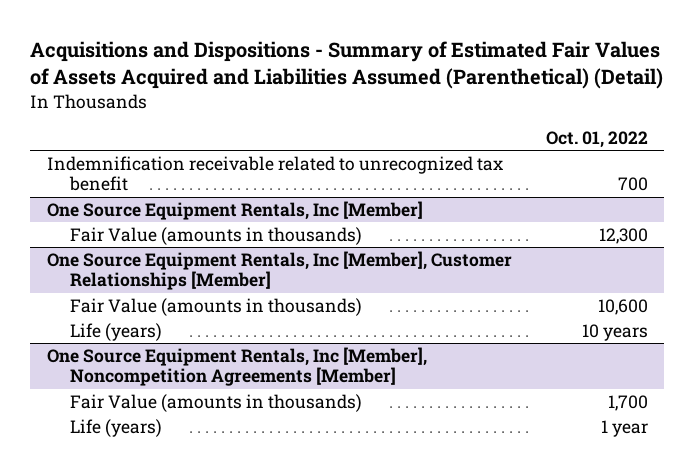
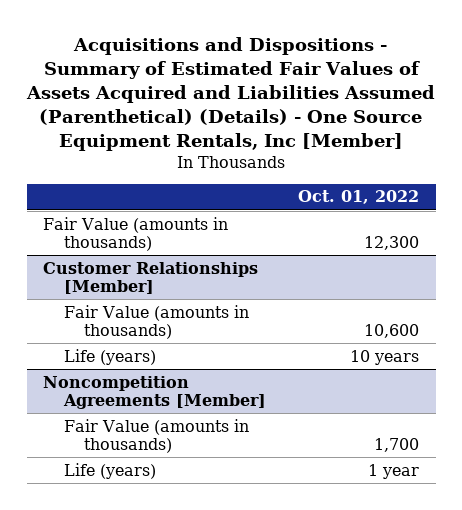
- Acquisitions and Dispositions - Summary of Estimated Fair Values of Assets Acquired and Liabilities Assumed (Parenthetical) (Detail)
+ Acquisitions and Dispositions - Summary of Estimated Fair Values of Assets Acquired and Liabilities Assumed (Parenthetical) (Details) - One Source Equipment Rentals, Inc [Member]
- Indemnification receivable related to unrecognized tax benefit | 700
- One Source Equipment Rentals, Inc [Member]
- One Source Equipment Rentals, Inc [Member], Customer Relationships [Member]
+ Customer Relationships [Member]
- One Source Equipment Rentals, Inc [Member], Noncompetition Agreements [Member]
+ Noncompetition Agreements [Member]

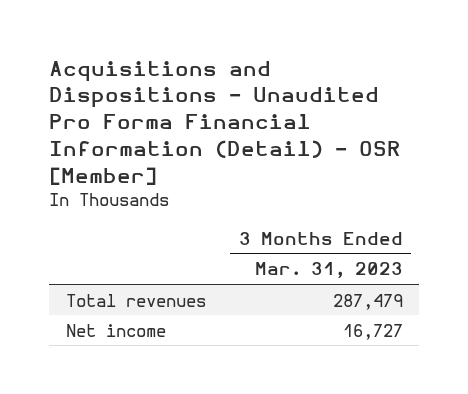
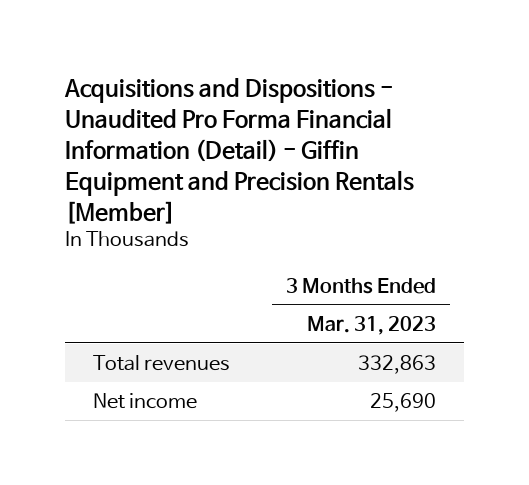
- Acquisitions and Dispositions - Unaudited Pro Forma Financial Information (Detail) - OSR [Member]
+ Acquisitions and Dispositions - Unaudited Pro Forma Financial Information (Detail) - Giffin Equipment and Precision Rentals [Member]
- Total revenues | 287,479
- Net income | 16,727
+ Total revenues | 332,863
+ Net income | 25,690

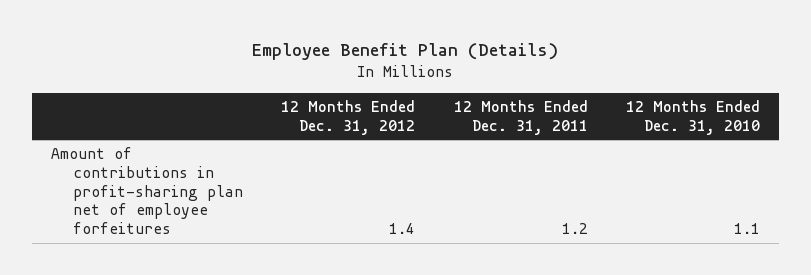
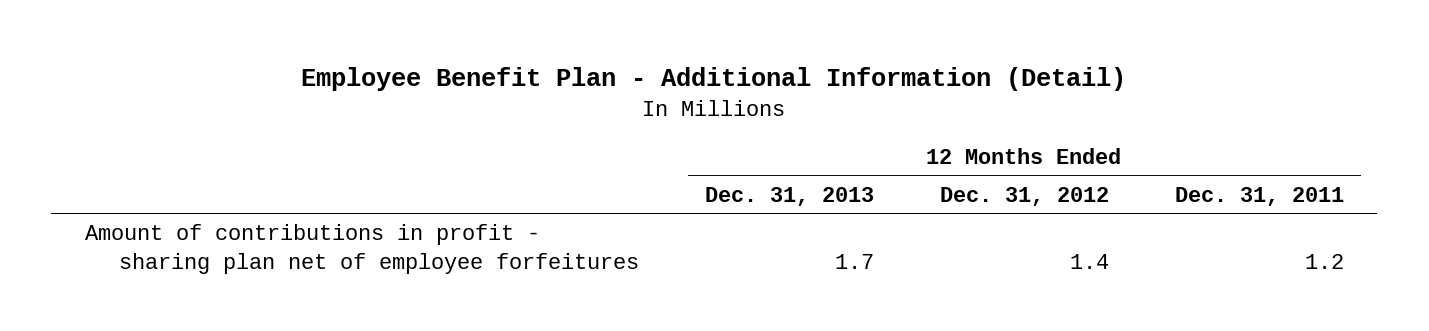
- Employee Benefit Plan (Details)
+ Employee Benefit Plan - Additional Information (Detail)
- | 12 Months Ended Dec. 31, 2012 | 12 Months Ended Dec. 31, 2011 | 12 Months Ended Dec. 31, 2010
+ | 12 Months Ended Dec. 31, 2013 | 12 Months Ended Dec. 31, 2012 | 12 Months Ended Dec. 31, 2011
- Amount of contributions in profit-sharing plan net of employee forfeitures | 1.4 | 1.2 | 1.1
+ Amount of contributions in profit - sharing plan net of employee forfeitures | 1.7 | 1.4 | 1.2

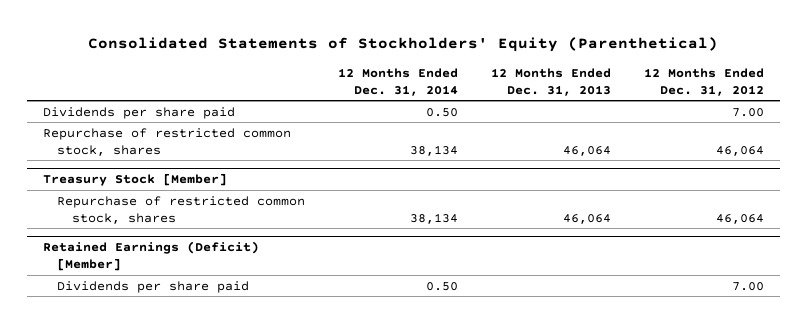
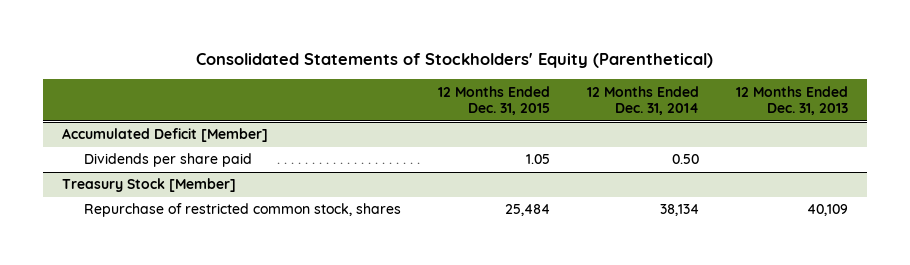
- | 12 Months Ended Dec. 31, 2014 | 12 Months Ended Dec. 31, 2013 | 12 Months Ended Dec. 31, 2012
+ | 12 Months Ended Dec. 31, 2015 | 12 Months Ended Dec. 31, 2014 | 12 Months Ended Dec. 31, 2013
+ Accumulated Deficit [Member]
- Repurchase of restricted common stock, shares | 38,134 | 46,064 | 46,064
@ Treasury Stock [Member]
- Repurchase of restricted common stock, shares | 38,134 | 46,064 | 46,064
- Retained Earnings (Deficit) [Member]
- Dividends per share paid | 0.50 | | 7.00
@ Treasury Stock [Member]
+ Repurchase of restricted common stock, shares | 25,484 | 38,134 | 40,109

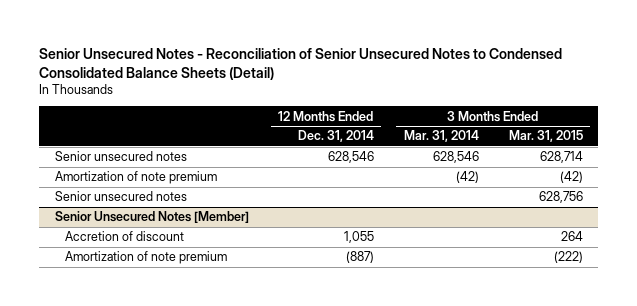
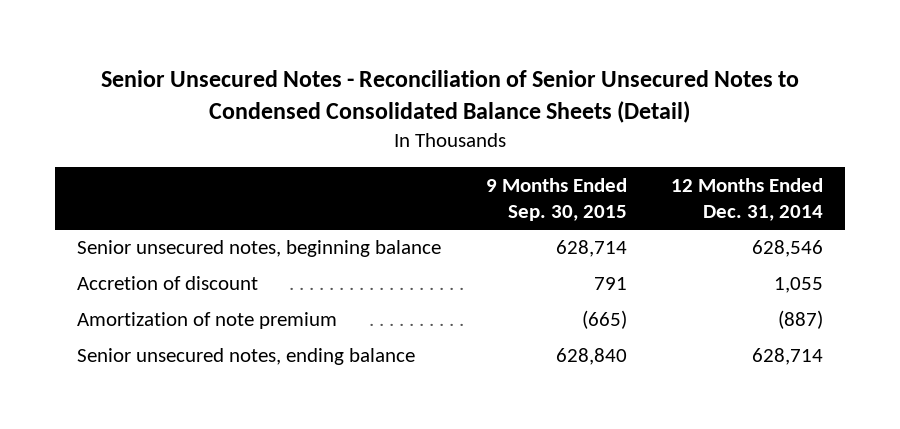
- | 12 Months Ended Dec. 31, 2014 | 3 Months Ended Mar. 31, 2014 | 3 Months Ended Mar. 31, 2015
+ | 9 Months Ended Sep. 30, 2015 | 12 Months Ended Dec. 31, 2014
- Senior unsecured notes | 628,546 | 628,546 | 628,714
- Amortization of note premium | | (42) | (42)
- Senior unsecured notes | | | 628,756
- Senior Unsecured Notes [Member]
+ Senior unsecured notes, beginning balance | 628,714 | 628,546
+ Senior unsecured notes, ending balance | 628,840 | 628,714

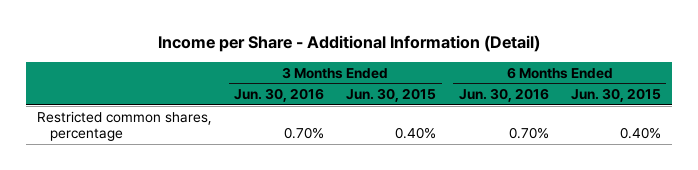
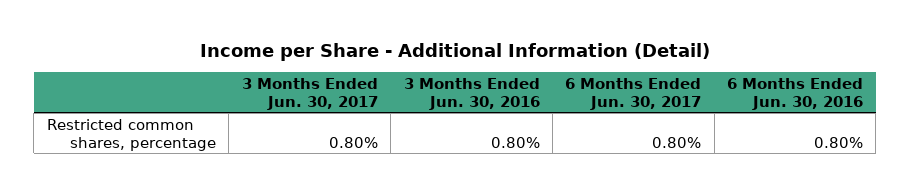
- | 3 Months Ended Jun. 30, 2016 | 3 Months Ended Jun. 30, 2015 | 6 Months Ended Jun. 30, 2016 | 6 Months Ended Jun. 30, 2015
+ | 3 Months Ended Jun. 30, 2017 | 3 Months Ended Jun. 30, 2016 | 6 Months Ended Jun. 30, 2017 | 6 Months Ended Jun. 30, 2016
- Restricted common shares, percentage | 0.70% | 0.40% | 0.70% | 0.40%
+ Restricted common shares, percentage | 0.80% | 0.80% | 0.80% | 0.80%

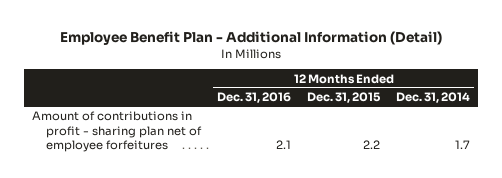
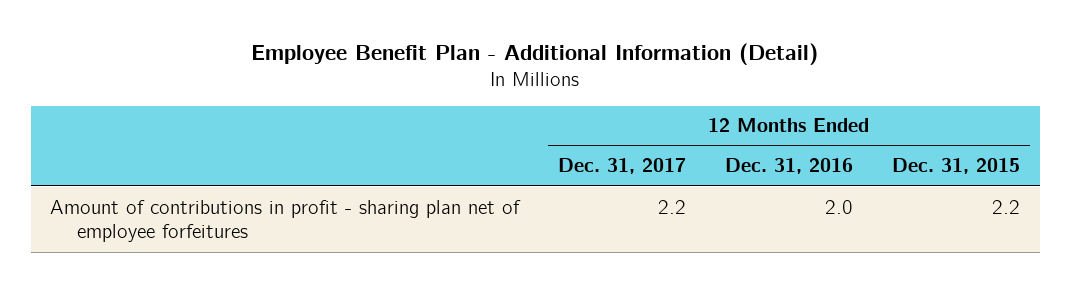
- | 12 Months Ended Dec. 31, 2016 | 12 Months Ended Dec. 31, 2015 | 12 Months Ended Dec. 31, 2014
+ | 12 Months Ended Dec. 31, 2017 | 12 Months Ended Dec. 31, 2016 | 12 Months Ended Dec. 31, 2015
- Amount of contributions in profit - sharing plan net of employee forfeitures | 2.1 | 2.2 | 1.7
+ Amount of contributions in profit - sharing plan net of employee forfeitures | 2.2 | 2.0 | 2.2

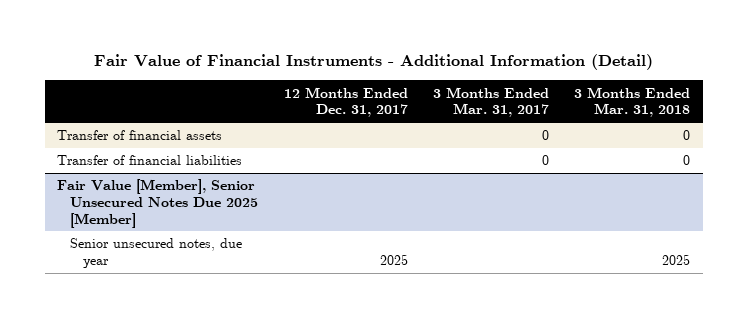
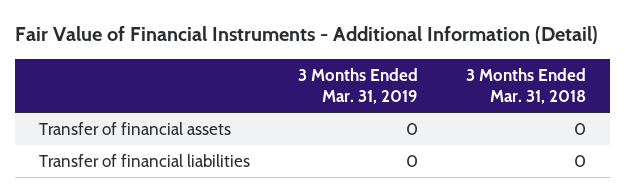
- | 12 Months Ended Dec. 31, 2017 | 3 Months Ended Mar. 31, 2017 | 3 Months Ended Mar. 31, 2018
+ | 3 Months Ended Mar. 31, 2019 | 3 Months Ended Mar. 31, 2018
- Fair Value [Member], Senior Unsecured Notes Due 2025 [Member]
- Senior unsecured notes, due year | 2025 | | 2025

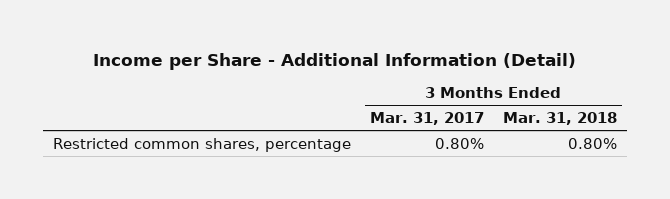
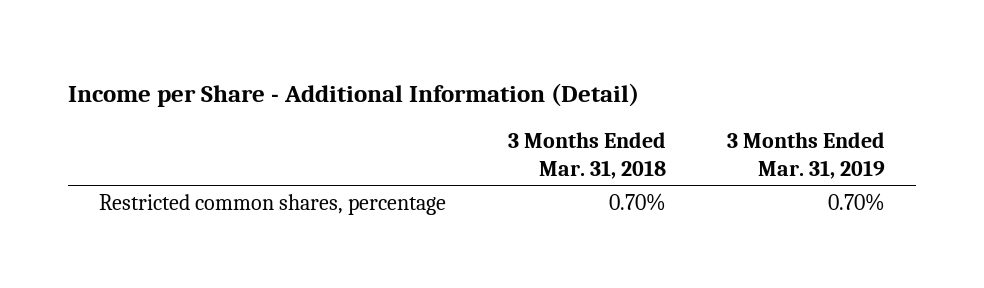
- | 3 Months Ended Mar. 31, 2017 | 3 Months Ended Mar. 31, 2018
+ | 3 Months Ended Mar. 31, 2018 | 3 Months Ended Mar. 31, 2019
- Restricted common shares, percentage | 0.80% | 0.80%
+ Restricted common shares, percentage | 0.70% | 0.70%

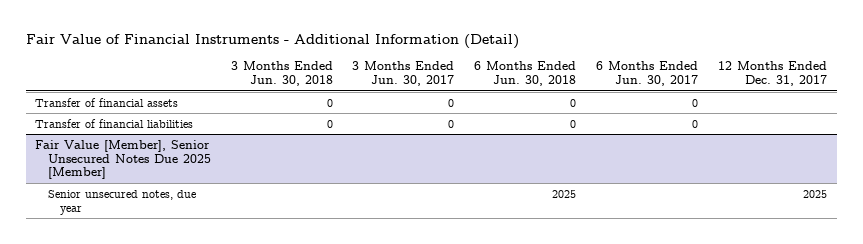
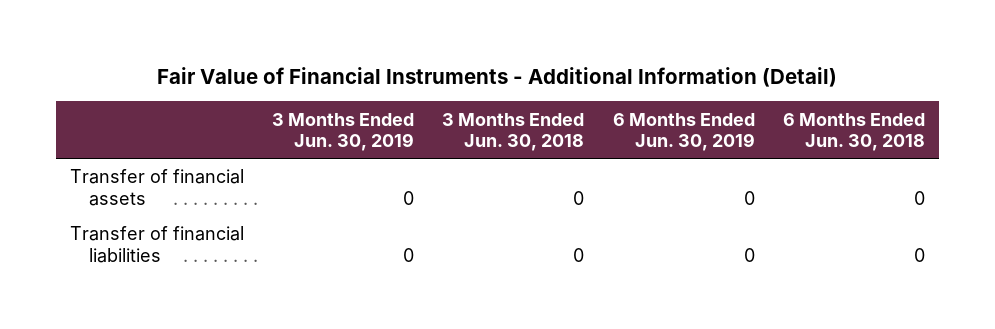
- | 3 Months Ended Jun. 30, 2018 | 3 Months Ended Jun. 30, 2017 | 6 Months Ended Jun. 30, 2018 | 6 Months Ended Jun. 30, 2017 | 12 Months Ended Dec. 31, 2017
+ | 3 Months Ended Jun. 30, 2019 | 3 Months Ended Jun. 30, 2018 | 6 Months Ended Jun. 30, 2019 | 6 Months Ended Jun. 30, 2018
- Fair Value [Member], Senior Unsecured Notes Due 2025 [Member]
- Senior unsecured notes, due year | | | 2025 | | 2025

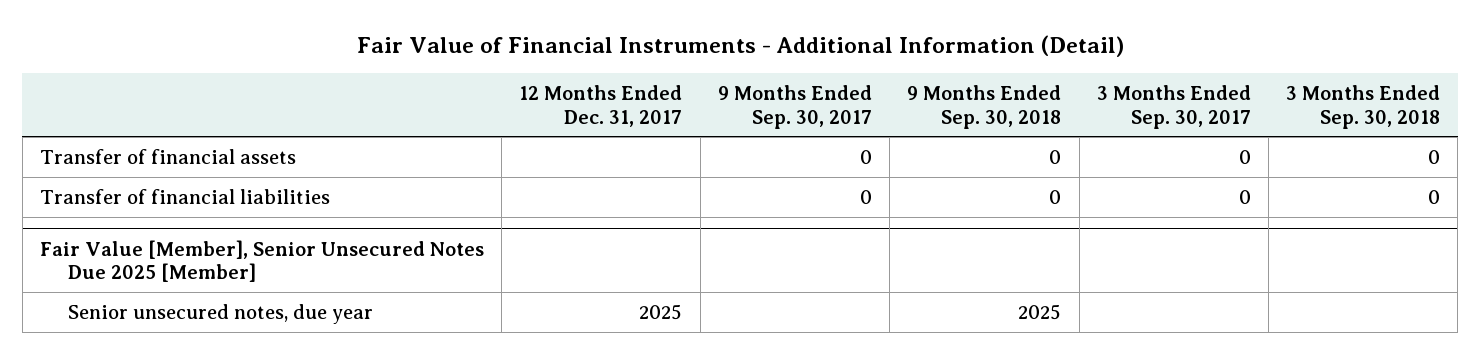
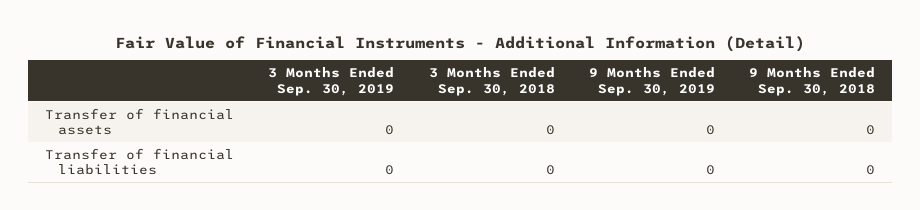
- | 12 Months Ended Dec. 31, 2017 | 9 Months Ended Sep. 30, 2017 | 9 Months Ended Sep. 30, 2018 | 3 Months Ended Sep. 30, 2017 | 3 Months Ended Sep. 30, 2018
+ | 3 Months Ended Sep. 30, 2019 | 3 Months Ended Sep. 30, 2018 | 9 Months Ended Sep. 30, 2019 | 9 Months Ended Sep. 30, 2018
- Fair Value [Member], Senior Unsecured Notes Due 2025 [Member]
- Senior unsecured notes, due year | 2025 | | 2025 | |

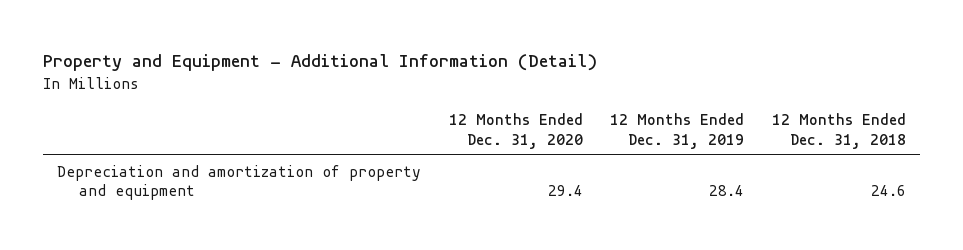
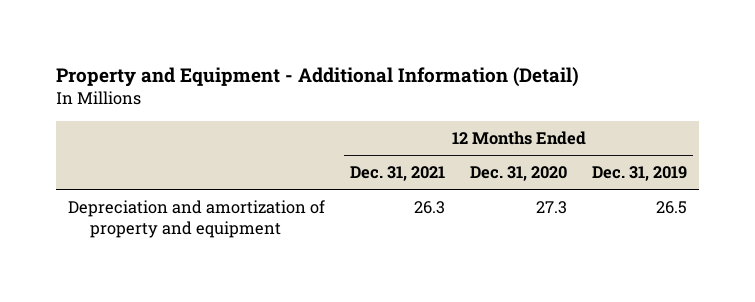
- | 12 Months Ended Dec. 31, 2020 | 12 Months Ended Dec. 31, 2019 | 12 Months Ended Dec. 31, 2018
+ | 12 Months Ended Dec. 31, 2021 | 12 Months Ended Dec. 31, 2020 | 12 Months Ended Dec. 31, 2019
- Depreciation and amortization of property and equipment | 29.4 | 28.4 | 24.6
+ Depreciation and amortization of property and equipment | 26.3 | 27.3 | 26.5

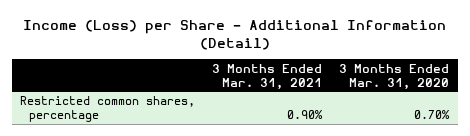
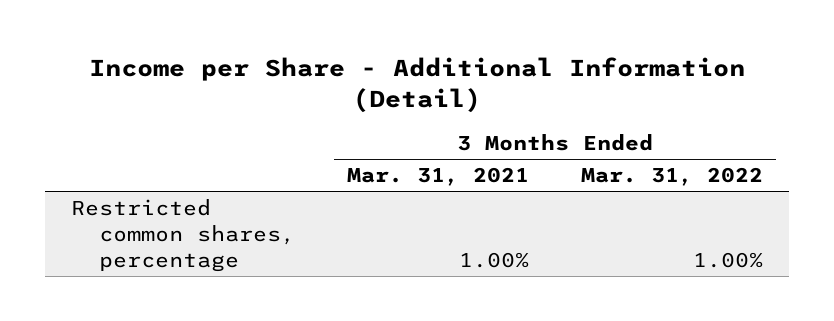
- Income (Loss) per Share - Additional Information (Detail)
+ Income per Share - Additional Information (Detail)
- | 3 Months Ended Mar. 31, 2021 | 3 Months Ended Mar. 31, 2020
+ | 3 Months Ended Mar. 31, 2021 | 3 Months Ended Mar. 31, 2022
- Restricted common shares, percentage | 0.90% | 0.70%
+ Restricted common shares, percentage | 1.00% | 1.00%

